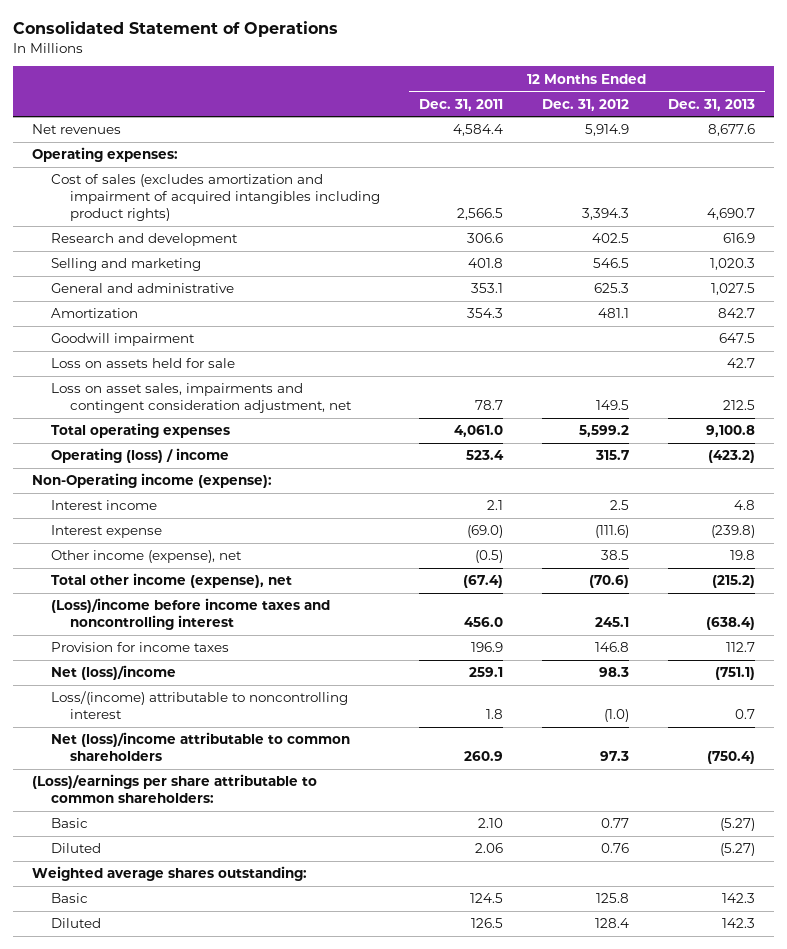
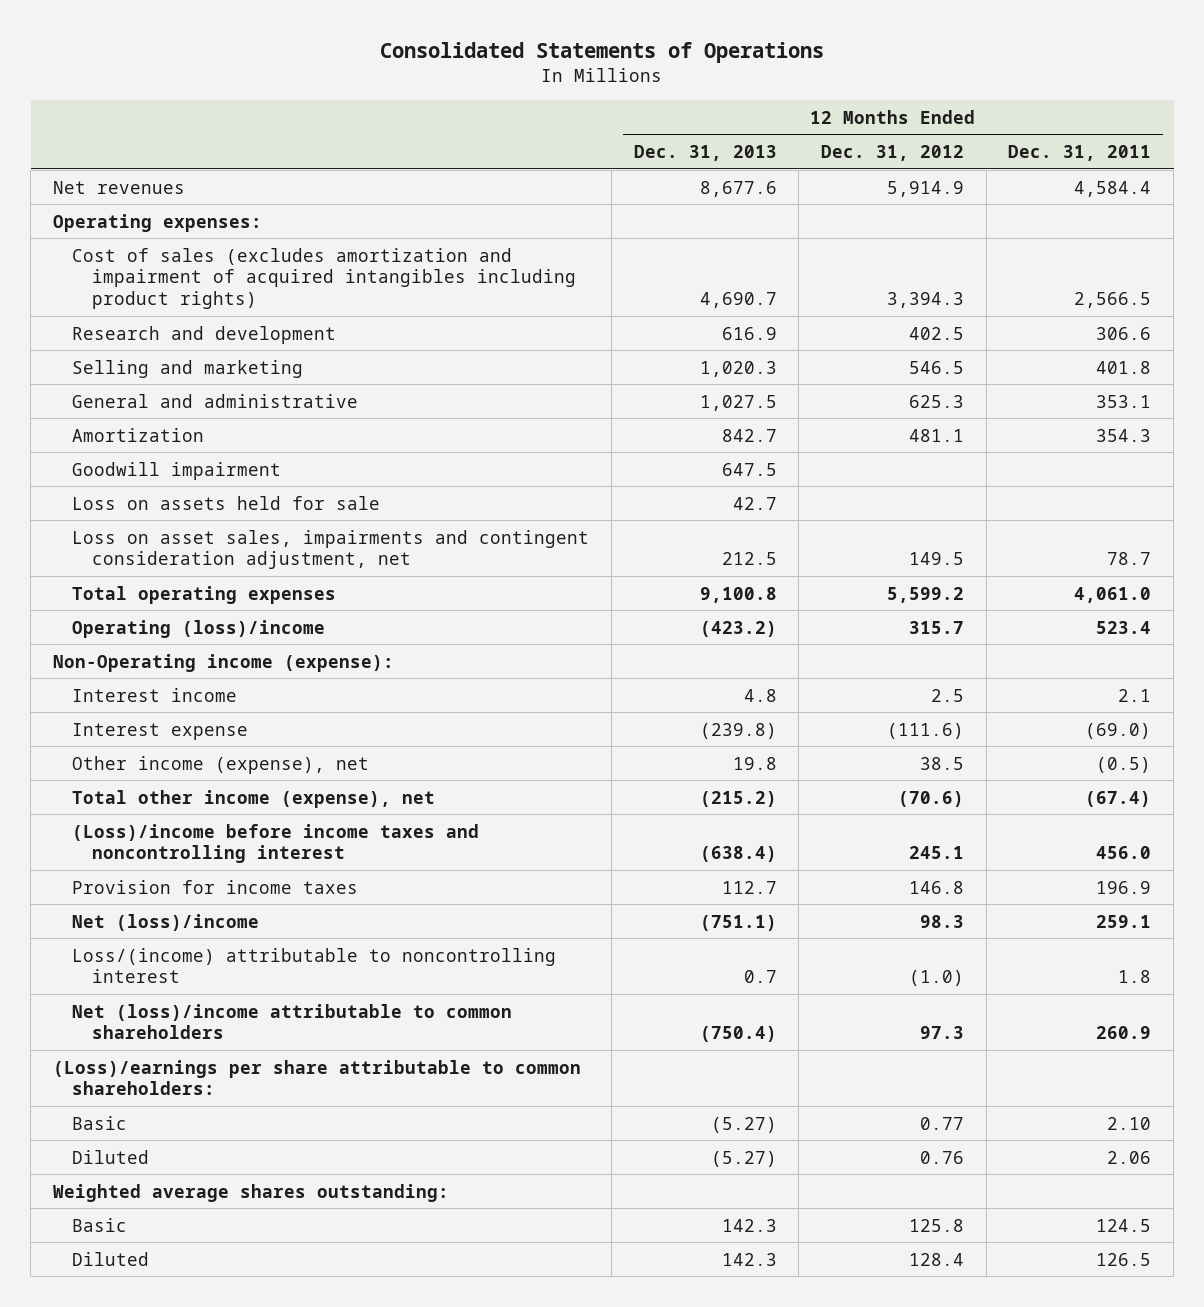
- Consolidated Statement of Operations
+ Consolidated Statements of Operations
- | 12 Months Ended Dec. 31, 2011 | 12 Months Ended Dec. 31, 2012 | 12 Months Ended Dec. 31, 2013
+ | 12 Months Ended Dec. 31, 2013 | 12 Months Ended Dec. 31, 2012 | 12 Months Ended Dec. 31, 2011
- Operating (loss) / income | 523.4 | 315.7 | (423.2)
+ Operating (loss)/income | (423.2) | 315.7 | 523.4

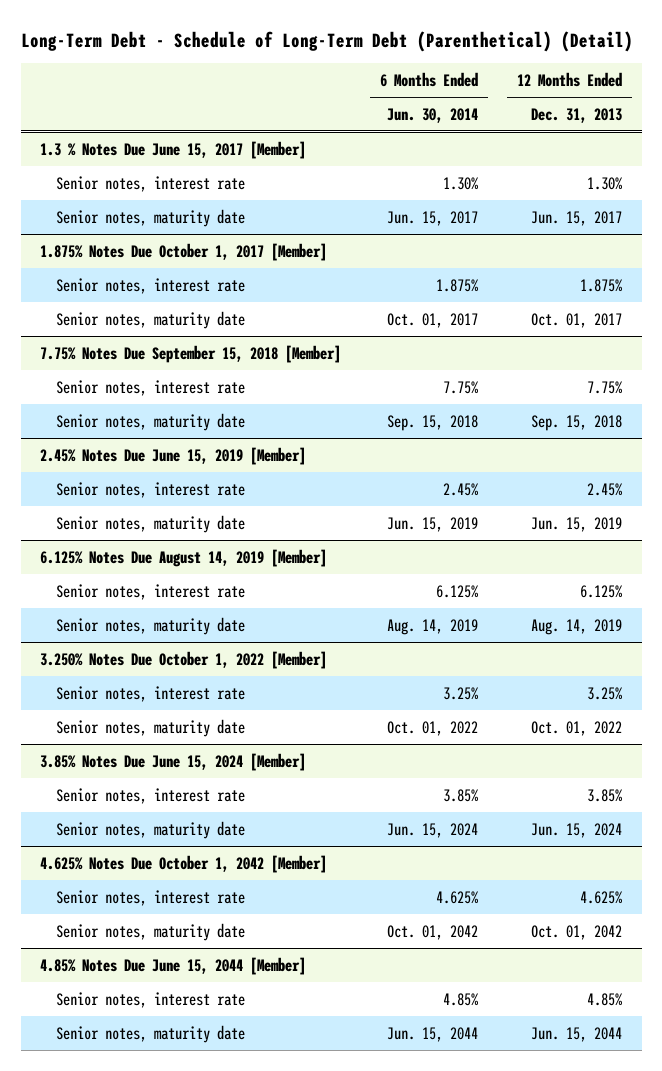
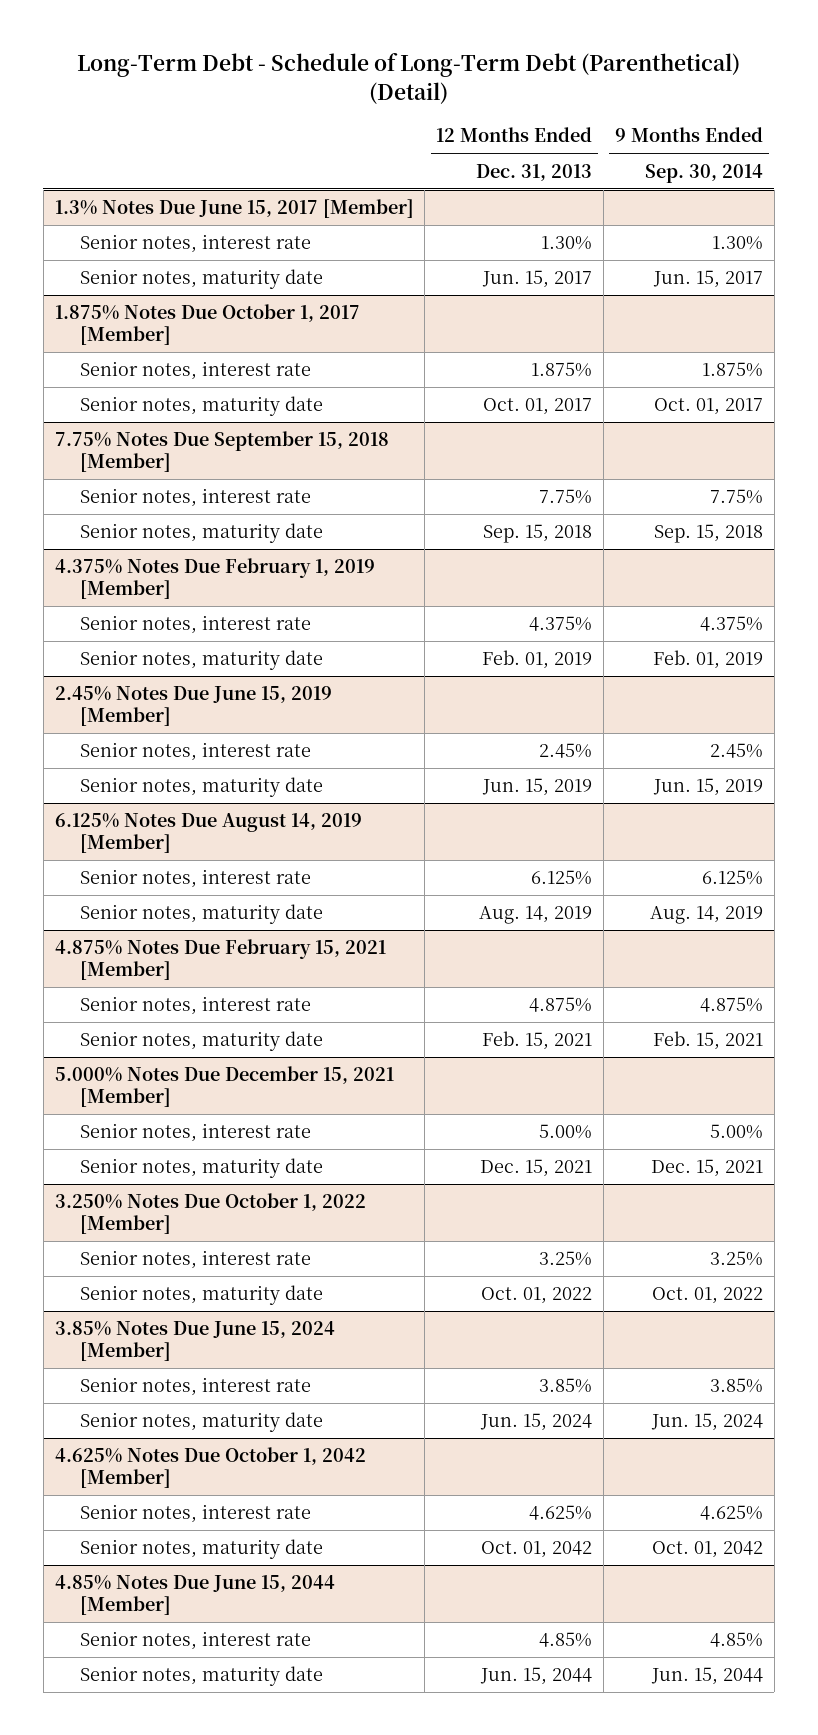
- | 6 Months Ended Jun. 30, 2014 | 12 Months Ended Dec. 31, 2013
+ | 12 Months Ended Dec. 31, 2013 | 9 Months Ended Sep. 30, 2014
- 1.3 % Notes Due June 15, 2017 [Member]
+ 1.3% Notes Due June 15, 2017 [Member]
+ 4.375% Notes Due February 1, 2019 [Member]
+ Senior notes, interest rate | 4.375% | 4.375%
+ Senior notes, maturity date | Feb. 01, 2019 | Feb. 01, 2019
+ 4.875% Notes Due February 15, 2021 [Member]
+ Senior notes, interest rate | 4.875% | 4.875%
+ Senior notes, maturity date | Feb. 15, 2021 | Feb. 15, 2021
+ 5.000% Notes Due December 15, 2021 [Member]
+ Senior notes, interest rate | 5.00% | 5.00%
+ Senior notes, maturity date | Dec. 15, 2021 | Dec. 15, 2021

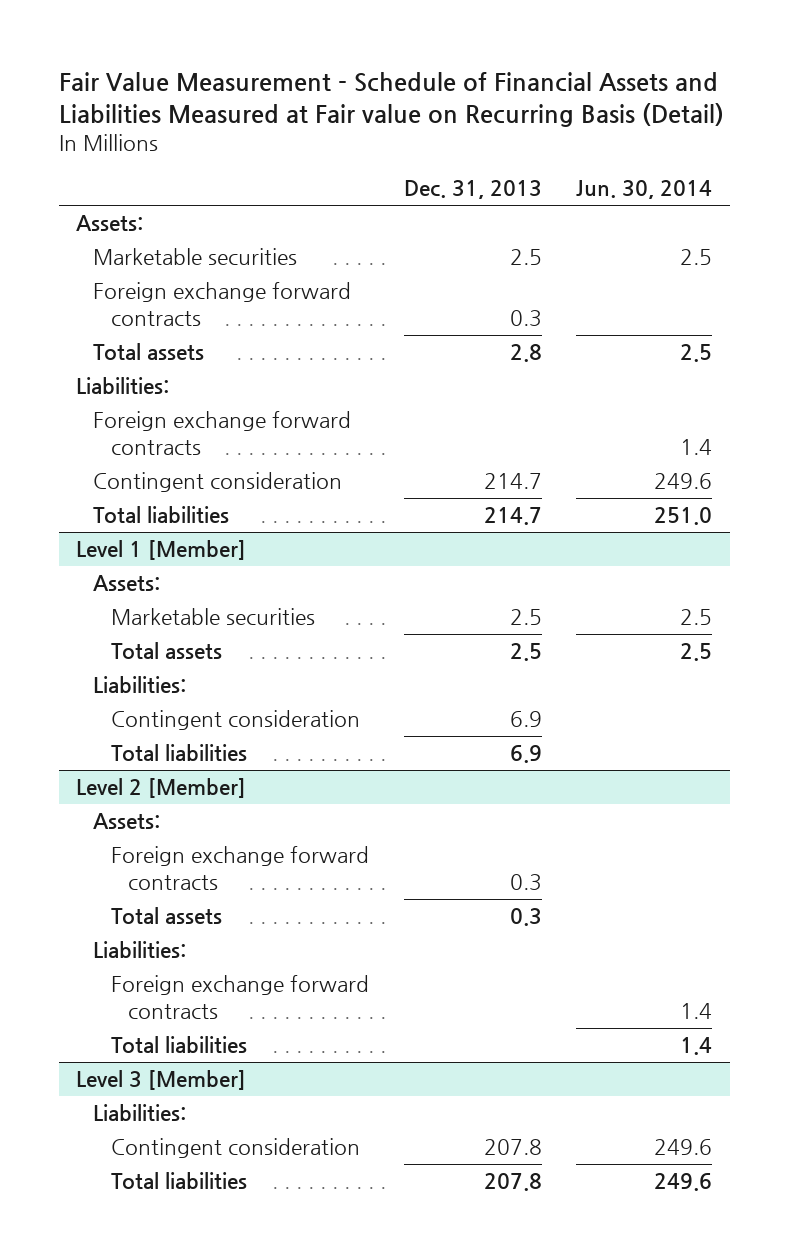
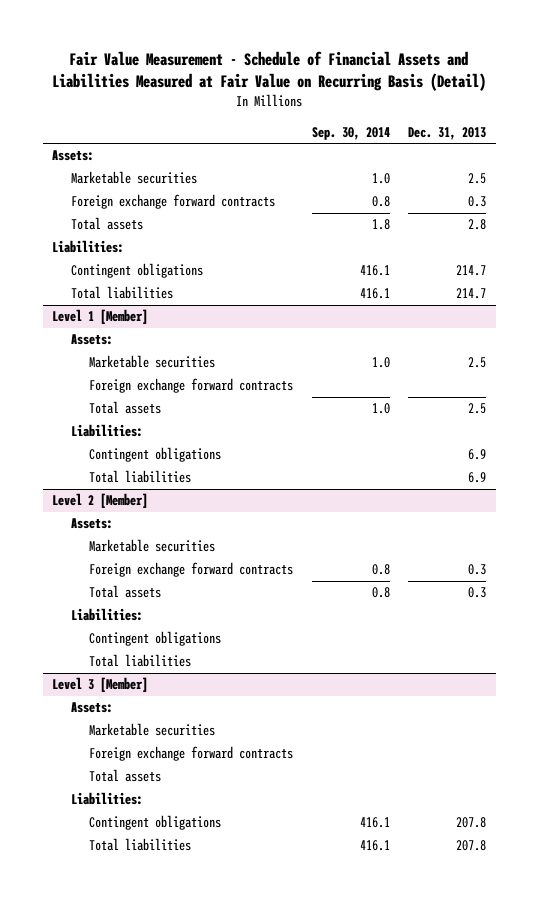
- Fair Value Measurement - Schedule of Financial Assets and Liabilities Measured at Fair value on Recurring Basis (Detail)
+ Fair Value Measurement - Schedule of Financial Assets and Liabilities Measured at Fair Value on Recurring Basis (Detail)
- | Dec. 31, 2013 | Jun. 30, 2014
+ | Sep. 30, 2014 | Dec. 31, 2013
- Foreign exchange forward contracts | | 1.4
- Contingent consideration | 214.7 | 249.6
+ Contingent obligations | 416.1 | 214.7
@ Level 1 [Member]
+ Foreign exchange forward contracts
- Contingent consideration | 6.9 |
+ Contingent obligations | | 6.9
@ Level 2 [Member]
+ Marketable securities
- Foreign exchange forward contracts | | 1.4
+ Contingent obligations
@ Level 3 [Member]
+ Assets:
+ Marketable securities
+ Foreign exchange forward contracts
+ Total assets
- Contingent consideration | 207.8 | 249.6
+ Contingent obligations | 416.1 | 207.8

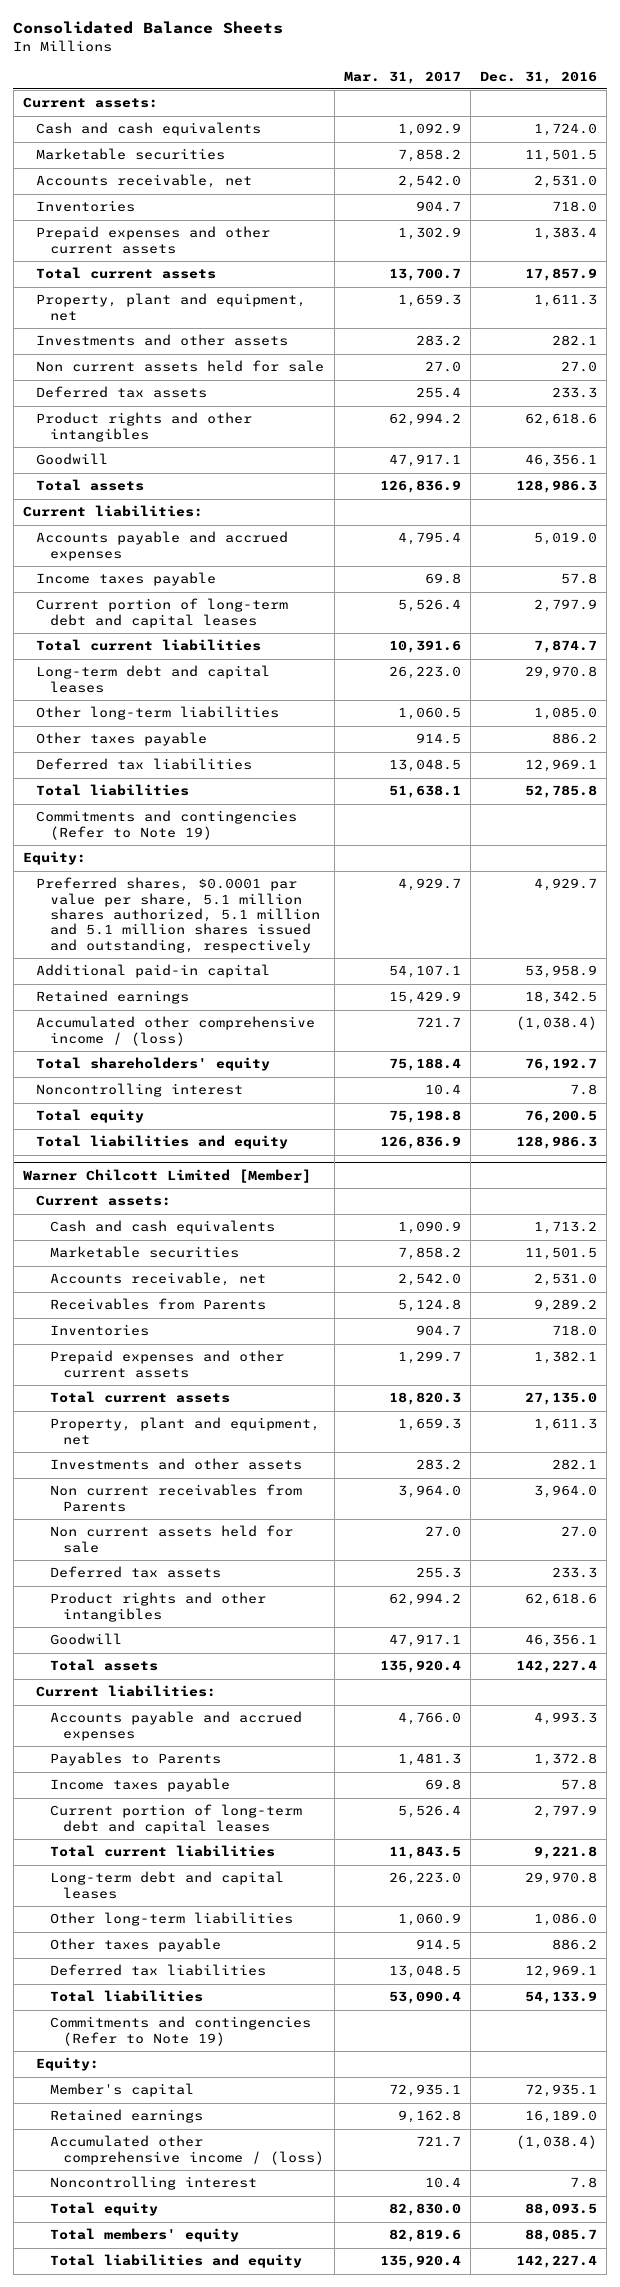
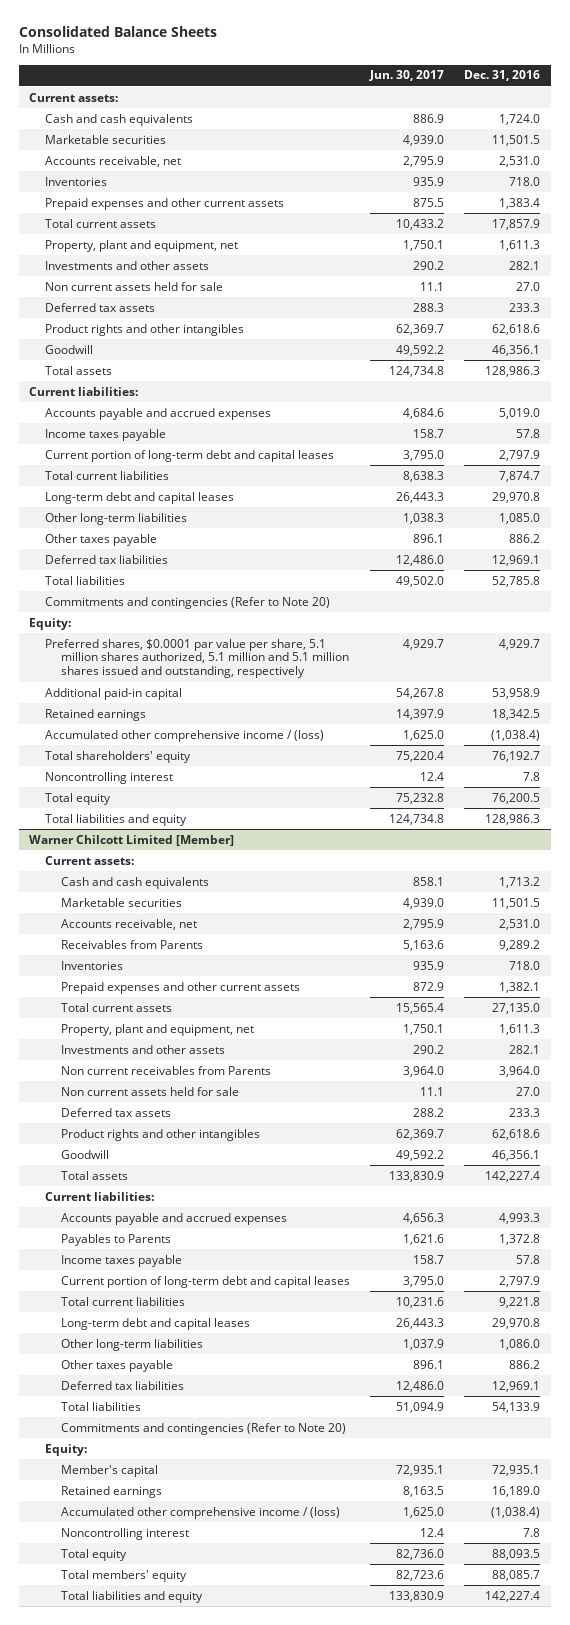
- | Mar. 31, 2017 | Dec. 31, 2016
+ | Jun. 30, 2017 | Dec. 31, 2016
- Commitments and contingencies (Refer to Note 19)
+ Commitments and contingencies (Refer to Note 20)
@ Warner Chilcott Limited [Member]
- Commitments and contingencies (Refer to Note 19)
+ Commitments and contingencies (Refer to Note 20)

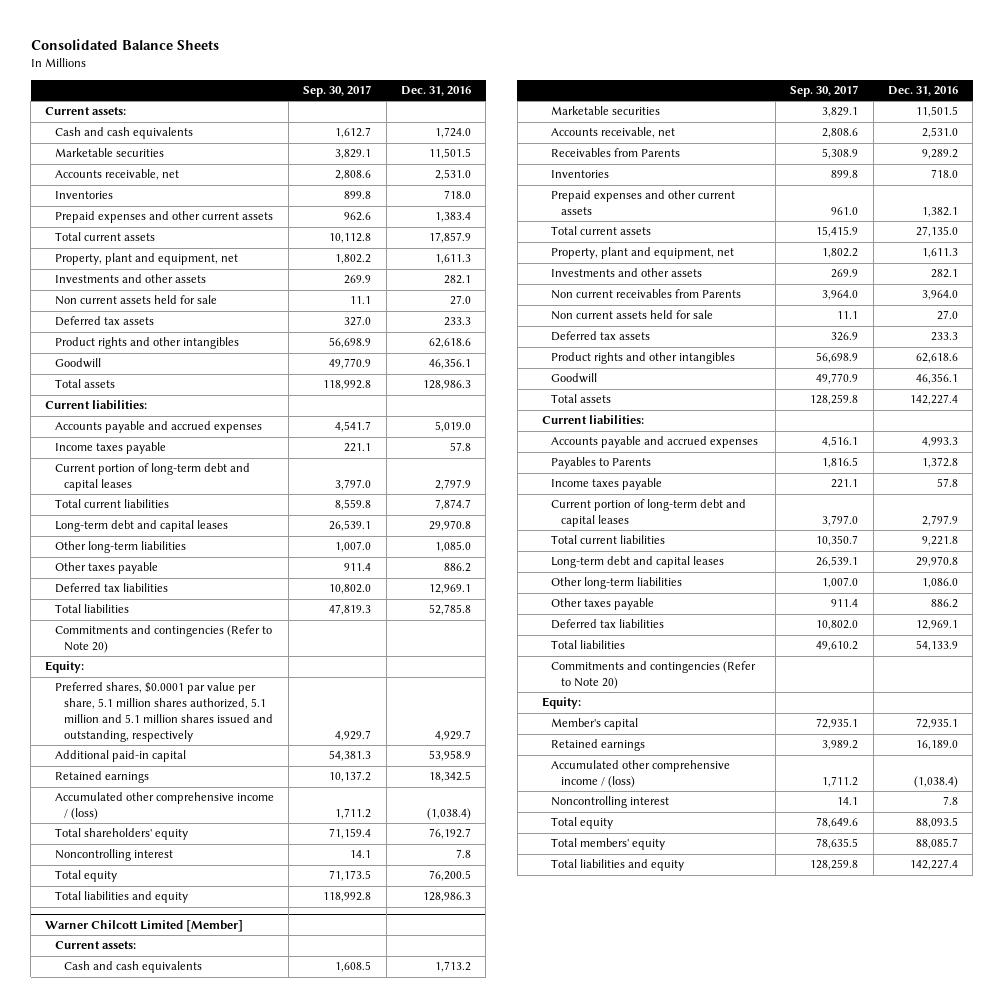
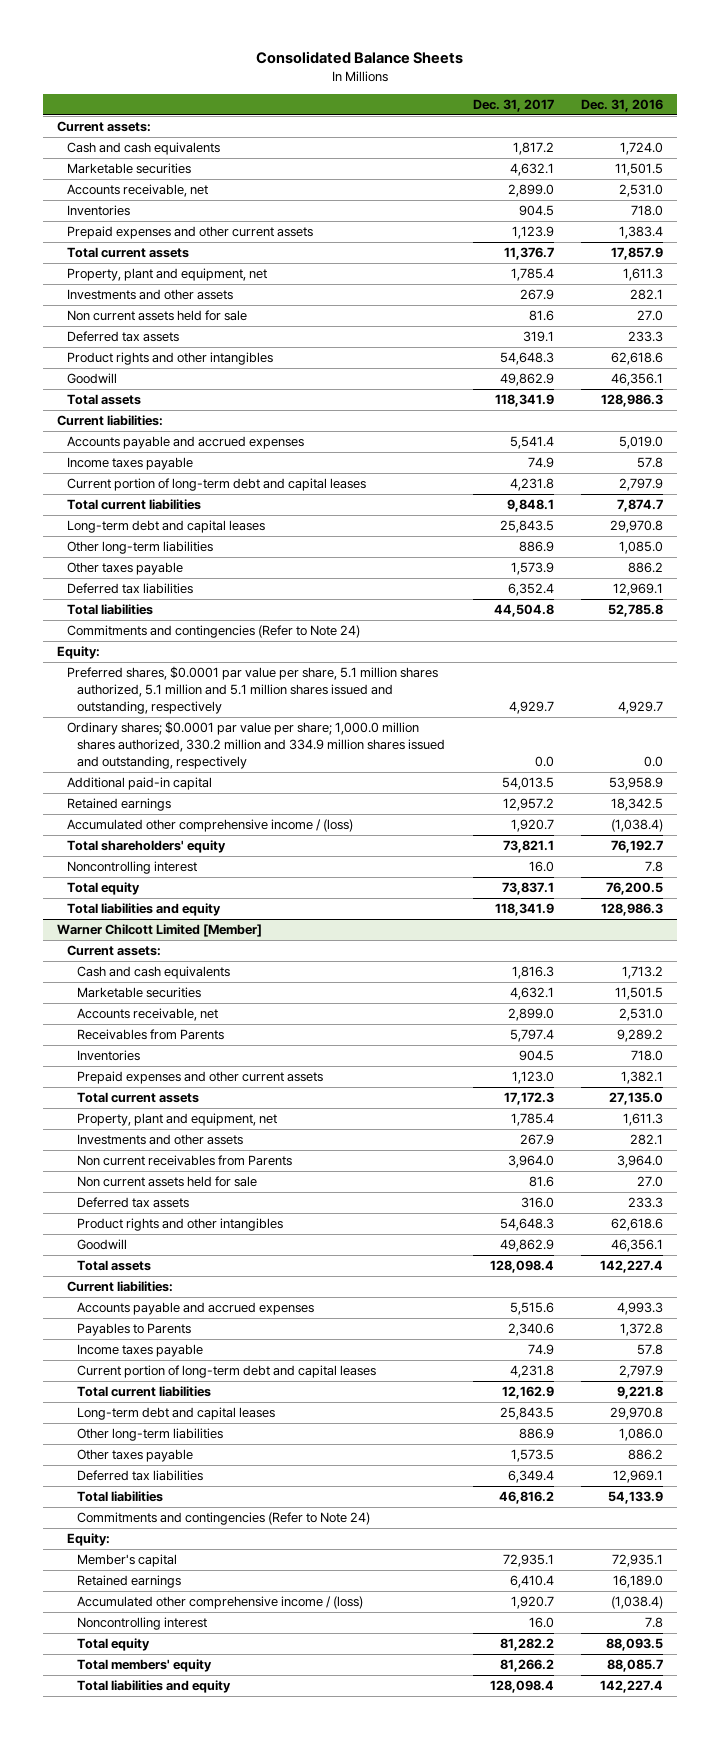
- | Sep. 30, 2017 | Dec. 31, 2016
+ | Dec. 31, 2017 | Dec. 31, 2016
- Commitments and contingencies (Refer to Note 20)
+ Commitments and contingencies (Refer to Note 24)
+ Ordinary shares; $0.0001 par value per share; 1,000.0 million shares authorized, 330.2 million and 334.9 million shares issued and outstanding, respectively | 0.0 | 0.0
@ Warner Chilcott Limited [Member]
- Commitments and contingencies (Refer to Note 20)
+ Commitments and contingencies (Refer to Note 24)

